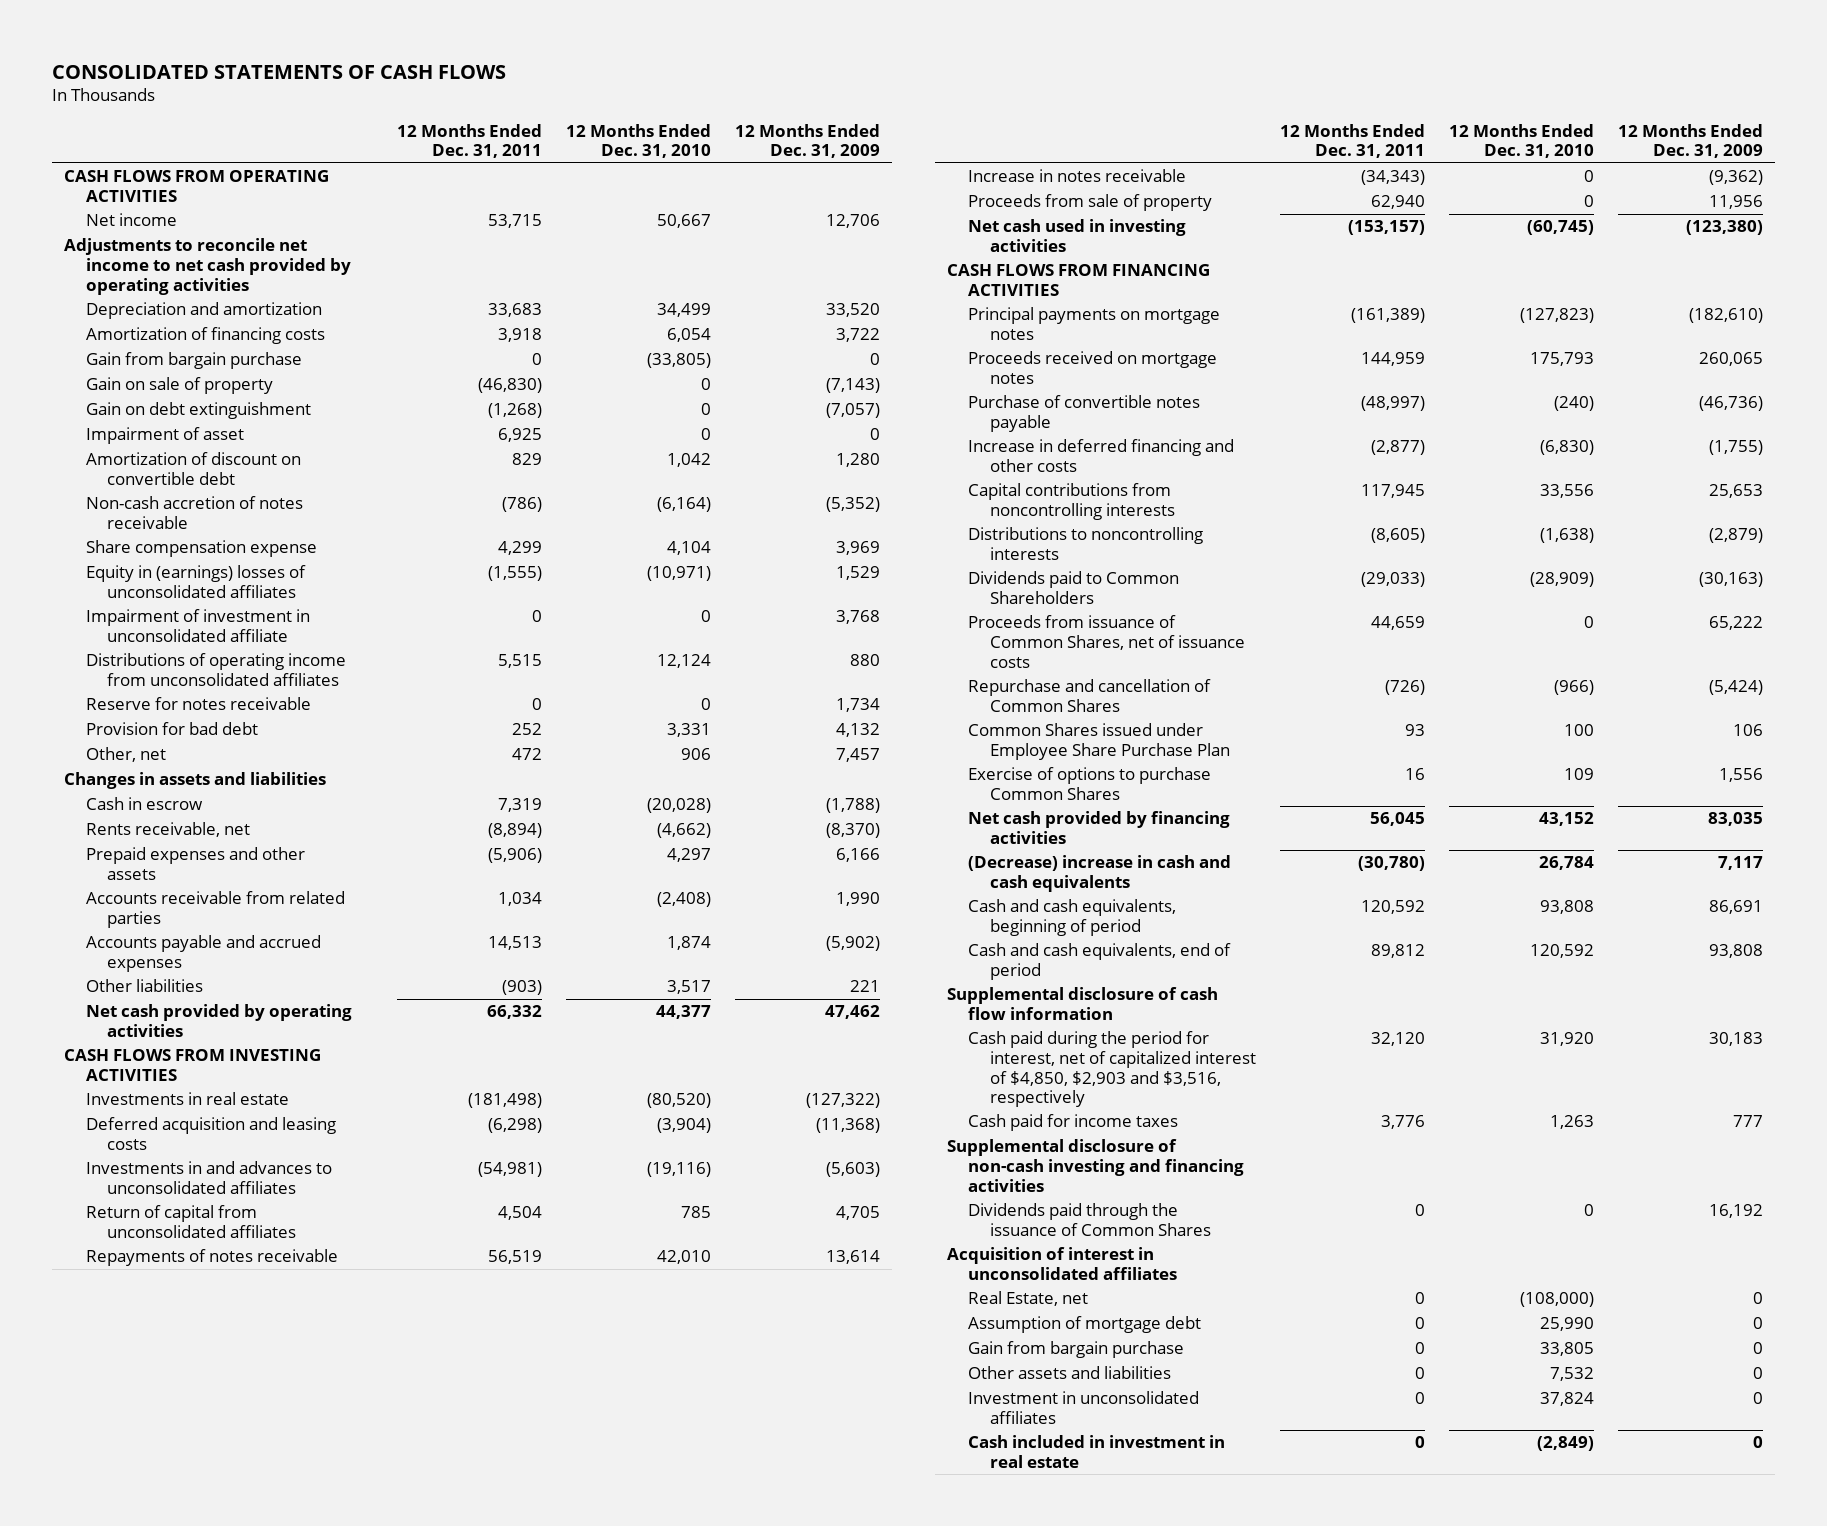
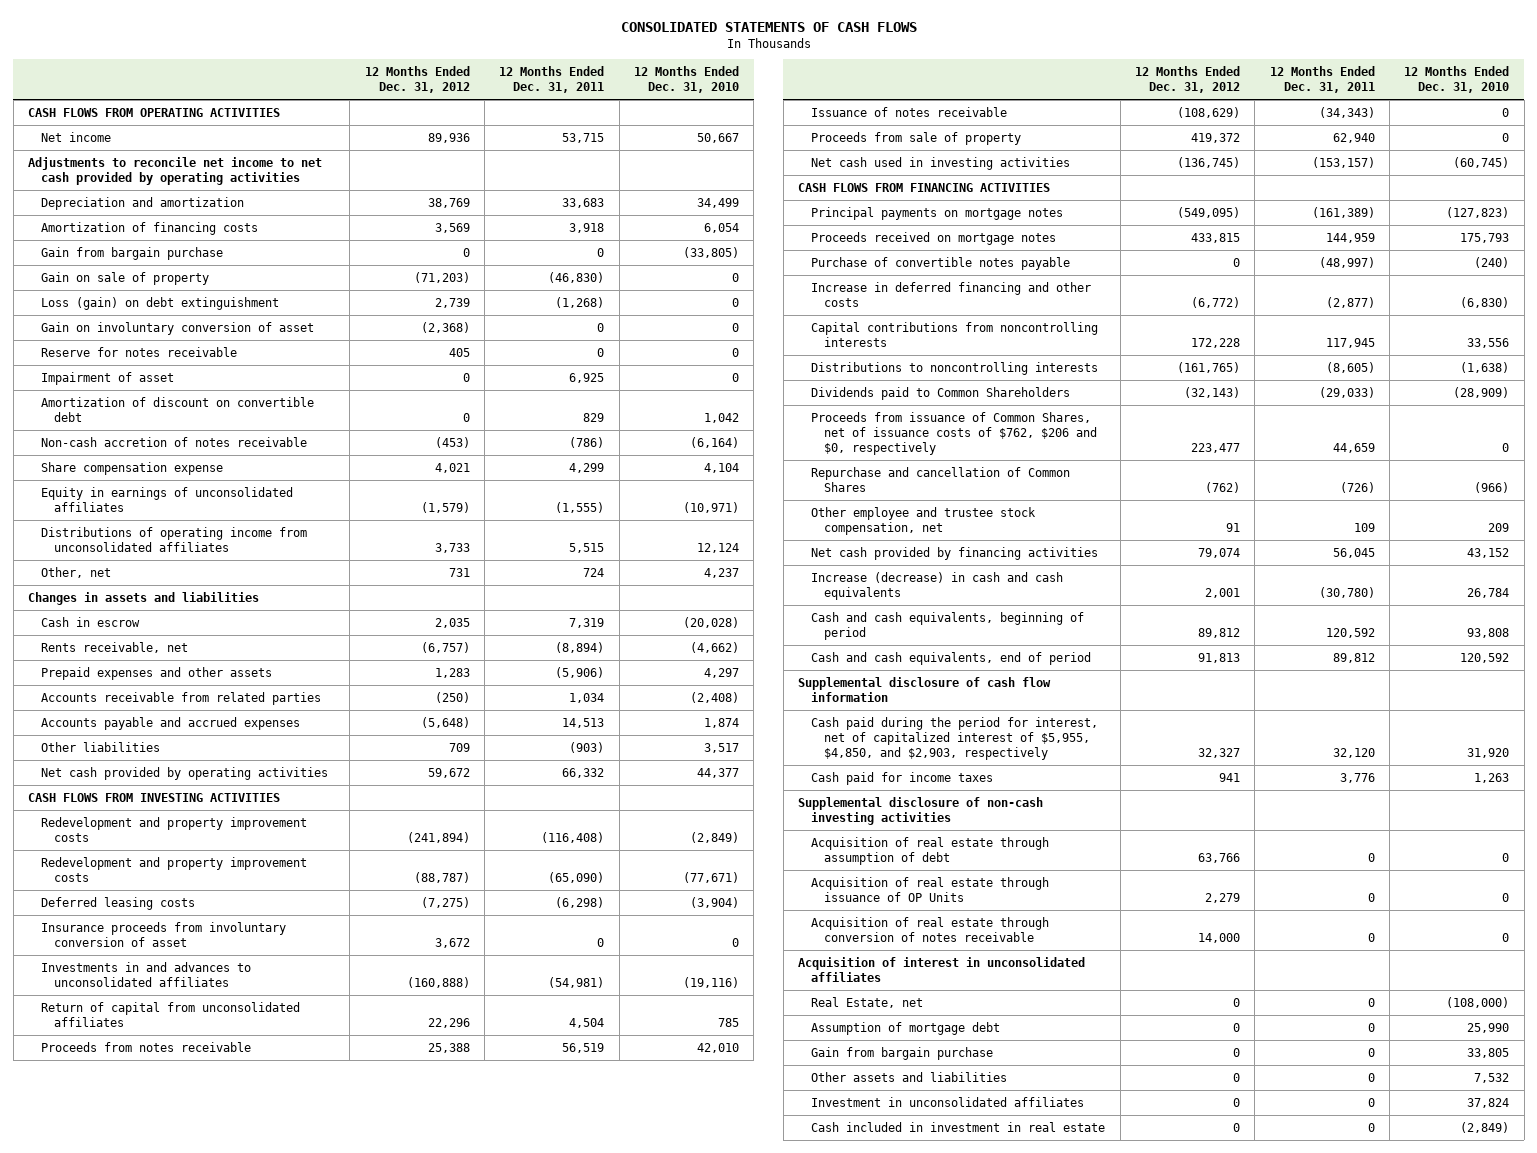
- | 12 Months Ended Dec. 31, 2011 | 12 Months Ended Dec. 31, 2010 | 12 Months Ended Dec. 31, 2009
+ | 12 Months Ended Dec. 31, 2012 | 12 Months Ended Dec. 31, 2011 | 12 Months Ended Dec. 31, 2010
- Gain on debt extinguishment | (1,268) | 0 | (7,057)
+ Loss (gain) on debt extinguishment | 2,739 | (1,268) | 0
+ Gain on involuntary conversion of asset | (2,368) | 0 | 0
moved up: Reserve for notes receivable | 405 | 0 | 0
- Equity in (earnings) losses of unconsolidated affiliates | (1,555) | (10,971) | 1,529
- Impairment of investment in unconsolidated affiliate | 0 | 0 | 3,768
+ Equity in earnings of unconsolidated affiliates | (1,579) | (1,555) | (10,971)
- Provision for bad debt | 252 | 3,331 | 4,132
- Other, net | 472 | 906 | 7,457
+ Other, net | 731 | 724 | 4,237
- Investments in real estate | (181,498) | (80,520) | (127,322)
- Deferred acquisition and leasing costs | (6,298) | (3,904) | (11,368)
+ Redevelopment and property improvement costs | (241,894) | (116,408) | (2,849)
+ Redevelopment and property improvement costs | (88,787) | (65,090) | (77,671)
+ Deferred leasing costs | (7,275) | (6,298) | (3,904)
+ Insurance proceeds from involuntary conversion of asset | 3,672 | 0 | 0
- Repayments of notes receivable | 56,519 | 42,010 | 13,614
- Increase in notes receivable | (34,343) | 0 | (9,362)
+ Proceeds from notes receivable | 25,388 | 56,519 | 42,010
+ Issuance of notes receivable | (108,629) | (34,343) | 0
- Proceeds from issuance of Common Shares, net of issuance costs | 44,659 | 0 | 65,222
+ Proceeds from issuance of Common Shares, net of issuance costs of $762, $206 and $0, respectively | 223,477 | 44,659 | 0
- Common Shares issued under Employee Share Purchase Plan | 93 | 100 | 106
- Exercise of options to purchase Common Shares | 16 | 109 | 1,556
+ Other employee and trustee stock compensation, net | 91 | 109 | 209
- (Decrease) increase in cash and cash equivalents | (30,780) | 26,784 | 7,117
+ Increase (decrease) in cash and cash equivalents | 2,001 | (30,780) | 26,784
- Cash paid during the period for interest, net of capitalized interest of $4,850, $2,903 and $3,516, respectively | 32,120 | 31,920 | 30,183
+ Cash paid during the period for interest, net of capitalized interest of $5,955, $4,850, and $2,903, respectively | 32,327 | 32,120 | 31,920
- Supplemental disclosure of non-cash investing and financing activities
- Dividends paid through the issuance of Common Shares | 0 | 0 | 16,192
+ Supplemental disclosure of non-cash investing activities
+ Acquisition of real estate through assumption of debt | 63,766 | 0 | 0
+ Acquisition of real estate through issuance of OP Units | 2,279 | 0 | 0
+ Acquisition of real estate through conversion of notes receivable | 14,000 | 0 | 0

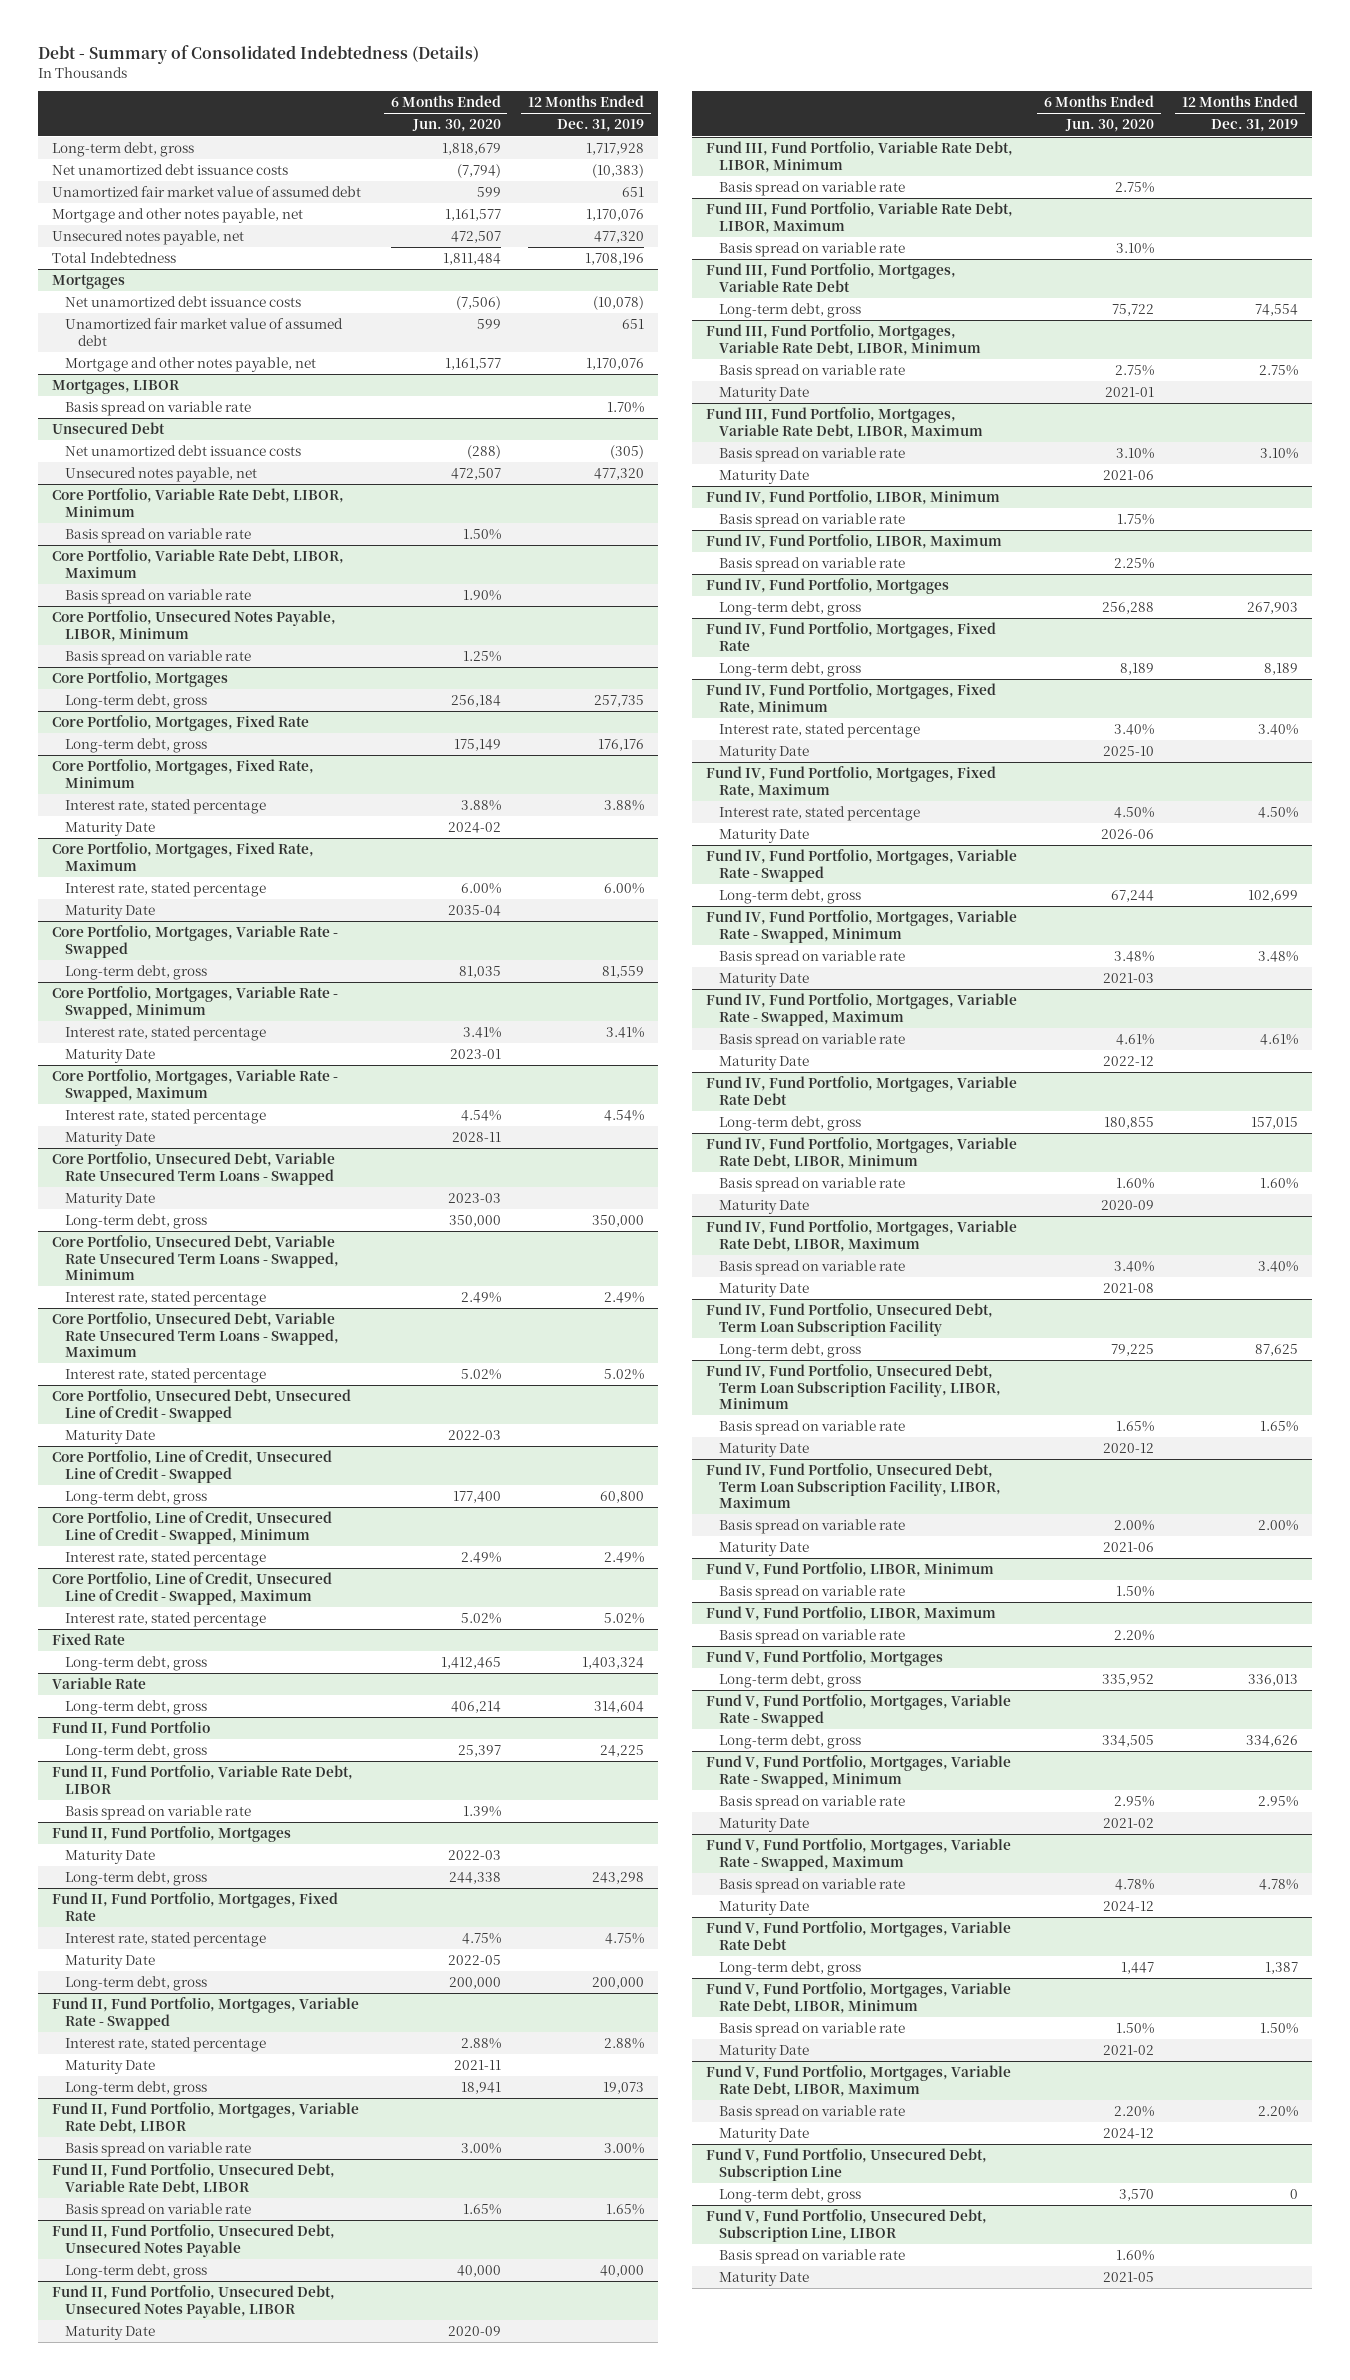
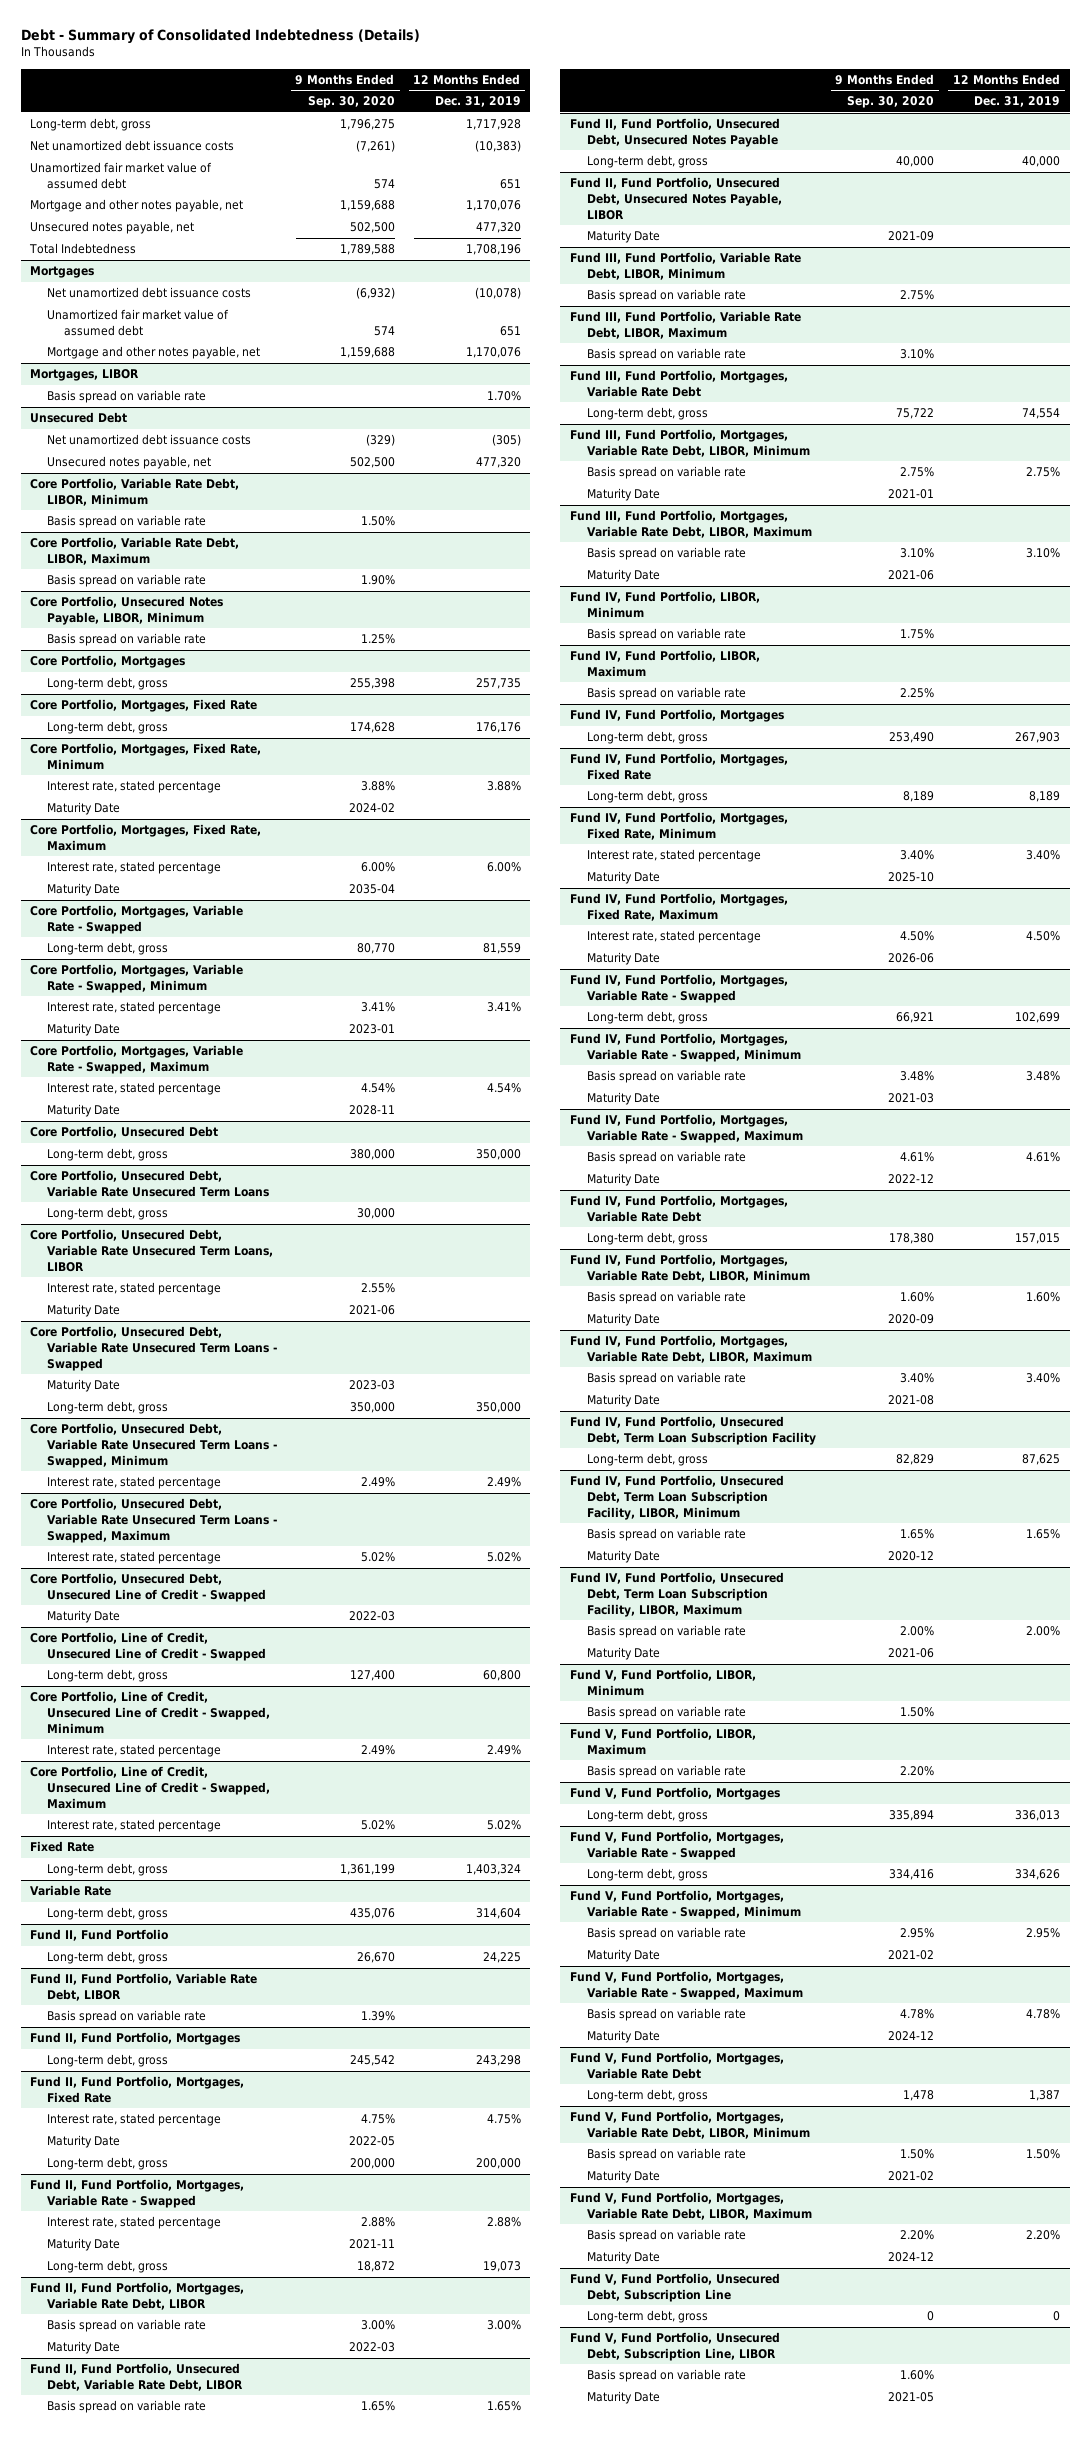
- | 6 Months Ended Jun. 30, 2020 | 12 Months Ended Dec. 31, 2019
+ | 9 Months Ended Sep. 30, 2020 | 12 Months Ended Dec. 31, 2019
+ Core Portfolio, Unsecured Debt
+ Long-term debt, gross | 380,000 | 350,000
+ Core Portfolio, Unsecured Debt, Variable Rate Unsecured Term Loans
+ Long-term debt, gross | 30,000 |
+ Core Portfolio, Unsecured Debt, Variable Rate Unsecured Term Loans, LIBOR
+ Interest rate, stated percentage | 2.55% |
+ Maturity Date | 2021-06 |
@ Fund II, Fund Portfolio, Mortgages
- Maturity Date | 2022-03 |
@ Fund II, Fund Portfolio, Mortgages, Variable Rate Debt, LIBOR
+ Maturity Date | 2022-03 |

